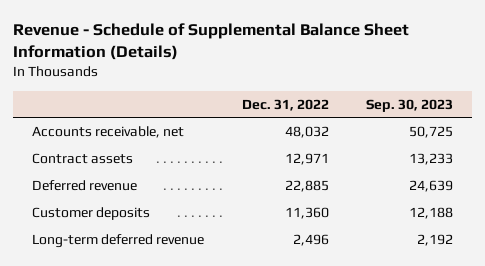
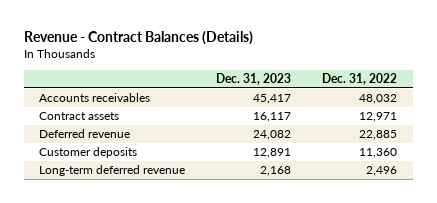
- Revenue - Schedule of Supplemental Balance Sheet Information (Details)
+ Revenue - Contract Balances (Details)
- | Dec. 31, 2022 | Sep. 30, 2023
+ | Dec. 31, 2023 | Dec. 31, 2022
- Accounts receivable, net | 48,032 | 50,725
+ Accounts receivables | 45,417 | 48,032

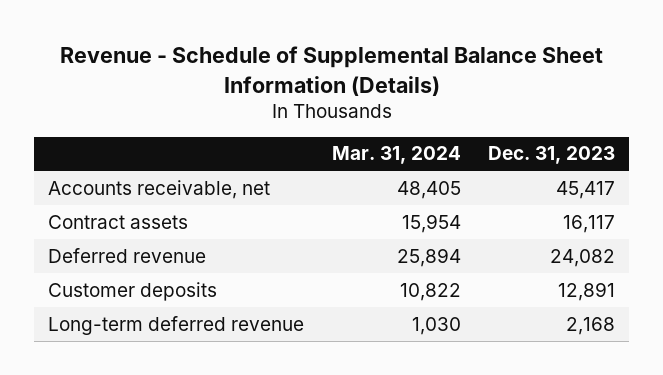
- Revenue - Contract Balances (Details)
+ Revenue - Schedule of Supplemental Balance Sheet Information (Details)
- | Dec. 31, 2023 | Dec. 31, 2022
+ | Mar. 31, 2024 | Dec. 31, 2023
- Accounts receivables | 45,417 | 48,032
+ Accounts receivable, net | 48,405 | 45,417

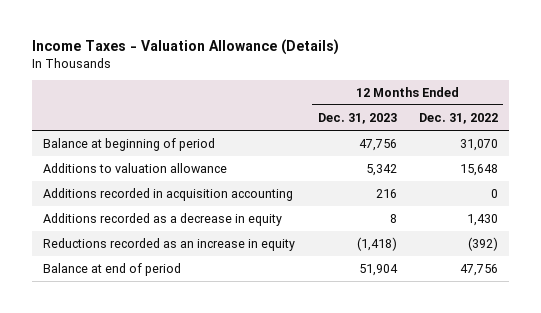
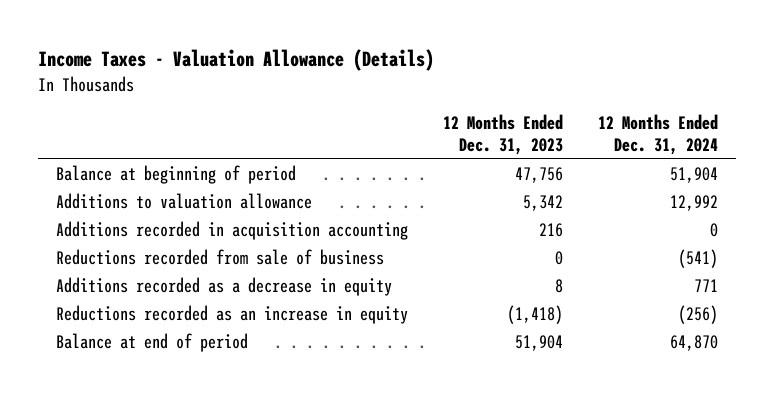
- | 12 Months Ended Dec. 31, 2023 | 12 Months Ended Dec. 31, 2022
+ | 12 Months Ended Dec. 31, 2023 | 12 Months Ended Dec. 31, 2024
+ Reductions recorded from sale of business | 0 | (541)

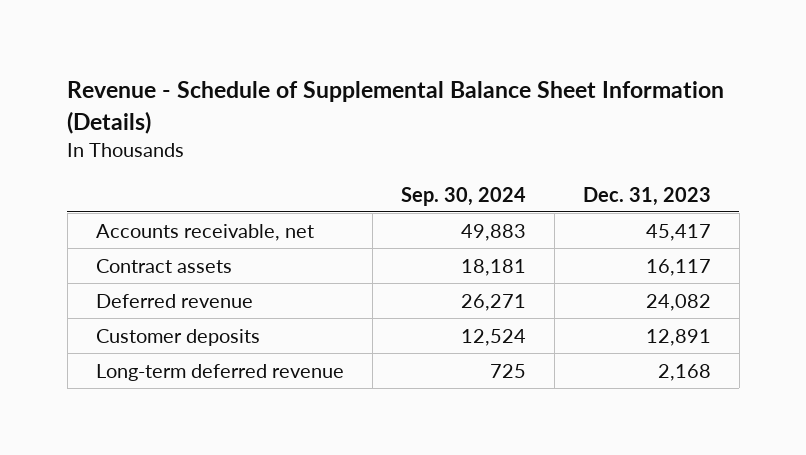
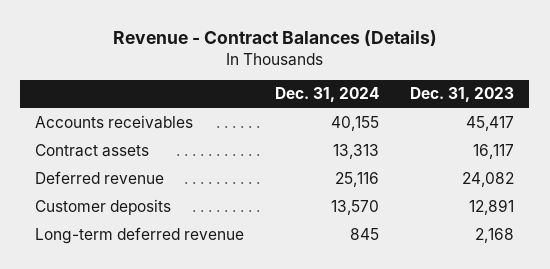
- Revenue - Schedule of Supplemental Balance Sheet Information (Details)
+ Revenue - Contract Balances (Details)
- | Sep. 30, 2024 | Dec. 31, 2023
+ | Dec. 31, 2024 | Dec. 31, 2023
- Accounts receivable, net | 49,883 | 45,417
+ Accounts receivables | 40,155 | 45,417

